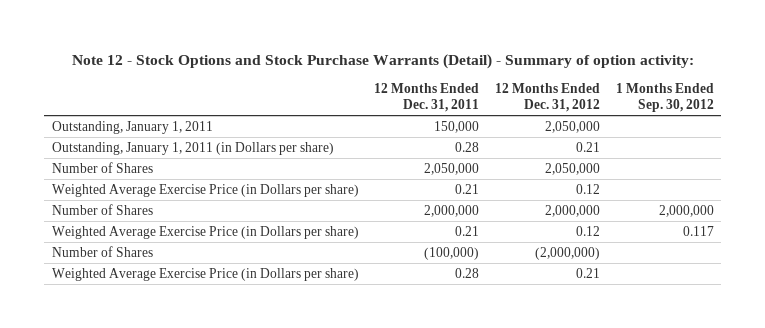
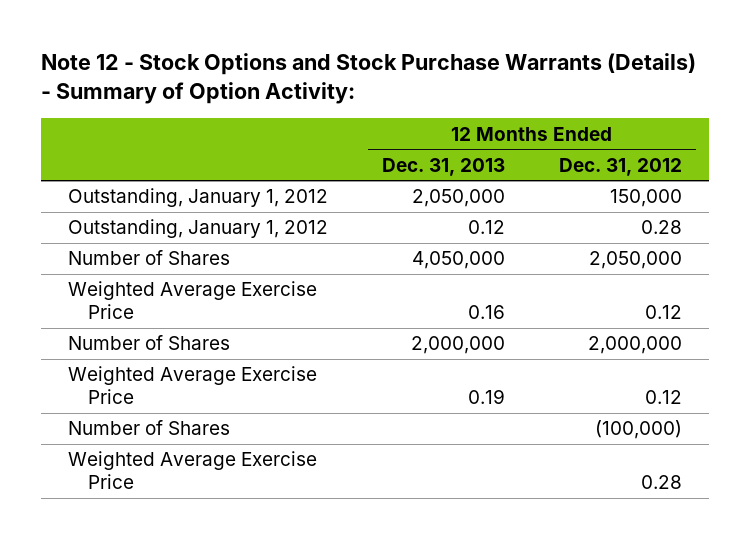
- Note 12 - Stock Options and Stock Purchase Warrants (Detail) - Summary of option activity:
+ Note 12 - Stock Options and Stock Purchase Warrants (Details) - Summary of Option Activity:
- | 12 Months Ended Dec. 31, 2011 | 12 Months Ended Dec. 31, 2012 | 1 Months Ended Sep. 30, 2012
+ | 12 Months Ended Dec. 31, 2013 | 12 Months Ended Dec. 31, 2012
- Outstanding, January 1, 2011 | 150,000 | 2,050,000 |
- Outstanding, January 1, 2011 (in Dollars per share) | 0.28 | 0.21 |
+ Outstanding, January 1, 2012 | 2,050,000 | 150,000
+ Outstanding, January 1, 2012 | 0.12 | 0.28
- Weighted Average Exercise Price (in Dollars per share) | 0.21 | 0.12 |
+ Weighted Average Exercise Price | 0.16 | 0.12
- Weighted Average Exercise Price (in Dollars per share) | 0.21 | 0.12 | 0.117
- Number of Shares | (100,000) | (2,000,000) |
- Weighted Average Exercise Price (in Dollars per share) | 0.28 | 0.21 |
+ Weighted Average Exercise Price | 0.19 | 0.12
+ Number of Shares | | (100,000)
+ Weighted Average Exercise Price | | 0.28

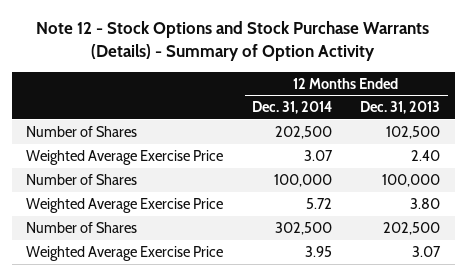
- Note 12 - Stock Options and Stock Purchase Warrants (Details) - Summary of Option Activity:
+ Note 12 - Stock Options and Stock Purchase Warrants (Details) - Summary of Option Activity
- | 12 Months Ended Dec. 31, 2013 | 12 Months Ended Dec. 31, 2012
+ | 12 Months Ended Dec. 31, 2014 | 12 Months Ended Dec. 31, 2013
- Outstanding, January 1, 2012 | 2,050,000 | 150,000
- Outstanding, January 1, 2012 | 0.12 | 0.28
- Number of Shares | 4,050,000 | 2,050,000
- Weighted Average Exercise Price | 0.16 | 0.12
- Number of Shares | 2,000,000 | 2,000,000
- Weighted Average Exercise Price | 0.19 | 0.12
- Number of Shares | | (100,000)
- Weighted Average Exercise Price | | 0.28
+ Number of Shares | 202,500 | 102,500
+ Weighted Average Exercise Price | 3.07 | 2.40
+ Number of Shares | 100,000 | 100,000
+ Weighted Average Exercise Price | 5.72 | 3.80
+ Number of Shares | 302,500 | 202,500
+ Weighted Average Exercise Price | 3.95 | 3.07

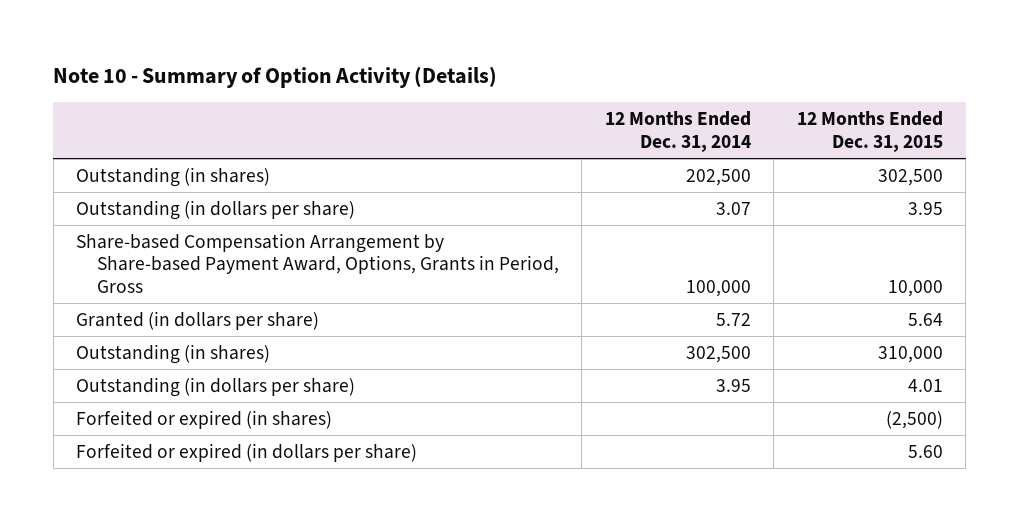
- Note 12 - Stock Options and Stock Purchase Warrants (Details) - Summary of Option Activity
+ Note 10 - Summary of Option Activity (Details)
- | 12 Months Ended Dec. 31, 2014 | 12 Months Ended Dec. 31, 2013
+ | 12 Months Ended Dec. 31, 2014 | 12 Months Ended Dec. 31, 2015
- Number of Shares | 202,500 | 102,500
- Weighted Average Exercise Price | 3.07 | 2.40
- Number of Shares | 100,000 | 100,000
- Weighted Average Exercise Price | 5.72 | 3.80
- Number of Shares | 302,500 | 202,500
- Weighted Average Exercise Price | 3.95 | 3.07
+ Outstanding (in shares) | 202,500 | 302,500
+ Outstanding (in dollars per share) | 3.07 | 3.95
+ Share-based Compensation Arrangement by Share-based Payment Award, Options, Grants in Period, Gross | 100,000 | 10,000
+ Granted (in dollars per share) | 5.72 | 5.64
+ Outstanding (in shares) | 302,500 | 310,000
+ Outstanding (in dollars per share) | 3.95 | 4.01
+ Forfeited or expired (in shares) | | (2,500)
+ Forfeited or expired (in dollars per share) | | 5.60

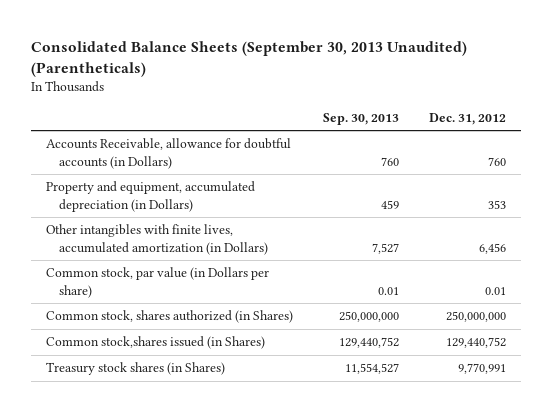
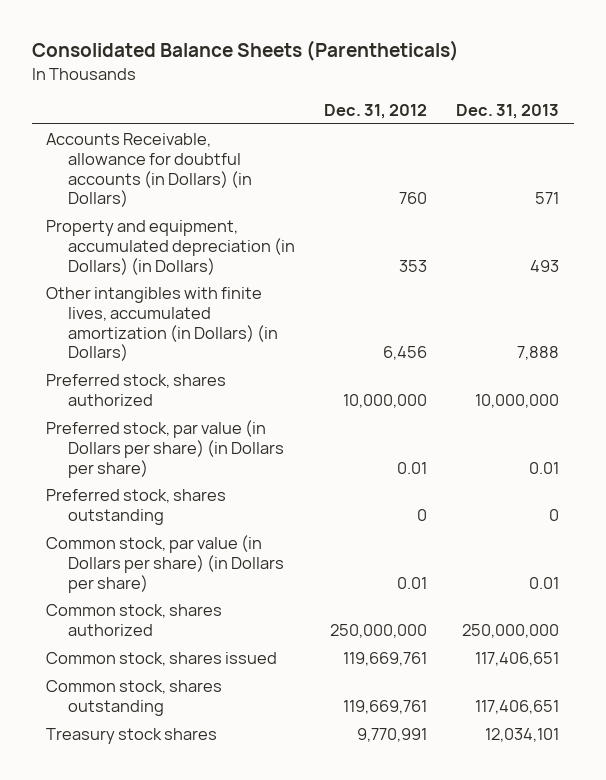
- Consolidated Balance Sheets (September 30, 2013 Unaudited) (Parentheticals)
+ Consolidated Balance Sheets (Parentheticals)
- | Sep. 30, 2013 | Dec. 31, 2012
+ | Dec. 31, 2012 | Dec. 31, 2013
- Accounts Receivable, allowance for doubtful accounts (in Dollars) | 760 | 760
- Property and equipment, accumulated depreciation (in Dollars) | 459 | 353
- Other intangibles with finite lives, accumulated amortization (in Dollars) | 7,527 | 6,456
- Common stock, par value (in Dollars per share) | 0.01 | 0.01
- Common stock, shares authorized (in Shares) | 250,000,000 | 250,000,000
- Common stock,shares issued (in Shares) | 129,440,752 | 129,440,752
- Treasury stock shares (in Shares) | 11,554,527 | 9,770,991
+ Accounts Receivable, allowance for doubtful accounts (in Dollars) (in Dollars) | 760 | 571
+ Property and equipment, accumulated depreciation (in Dollars) (in Dollars) | 353 | 493
+ Other intangibles with finite lives, accumulated amortization (in Dollars) (in Dollars) | 6,456 | 7,888
+ Preferred stock, shares authorized | 10,000,000 | 10,000,000
+ Preferred stock, par value (in Dollars per share) (in Dollars per share) | 0.01 | 0.01
+ Preferred stock, shares outstanding | 0 | 0
+ Common stock, par value (in Dollars per share) (in Dollars per share) | 0.01 | 0.01
+ Common stock, shares authorized | 250,000,000 | 250,000,000
+ Common stock, shares issued | 119,669,761 | 117,406,651
+ Common stock, shares outstanding | 119,669,761 | 117,406,651
+ Treasury stock shares | 9,770,991 | 12,034,101

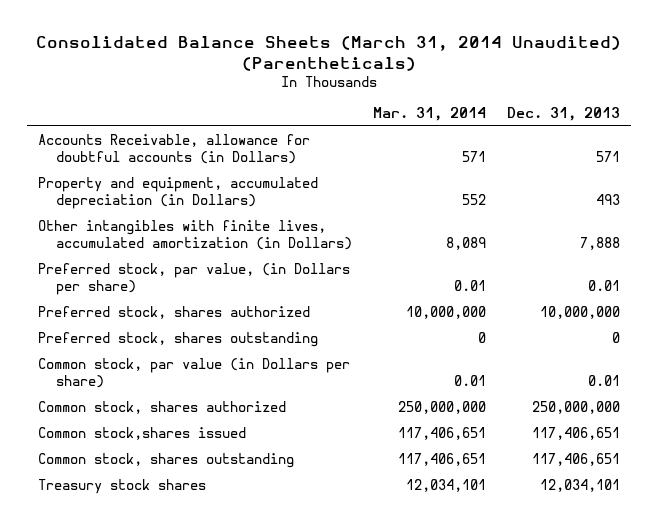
- Consolidated Balance Sheets (Parentheticals)
+ Consolidated Balance Sheets (March 31, 2014 Unaudited) (Parentheticals)
- | Dec. 31, 2012 | Dec. 31, 2013
+ | Mar. 31, 2014 | Dec. 31, 2013
- Accounts Receivable, allowance for doubtful accounts (in Dollars) (in Dollars) | 760 | 571
- Property and equipment, accumulated depreciation (in Dollars) (in Dollars) | 353 | 493
- Other intangibles with finite lives, accumulated amortization (in Dollars) (in Dollars) | 6,456 | 7,888
+ Accounts Receivable, allowance for doubtful accounts (in Dollars) | 571 | 571
+ Property and equipment, accumulated depreciation (in Dollars) | 552 | 493
+ Other intangibles with finite lives, accumulated amortization (in Dollars) | 8,089 | 7,888
+ Preferred stock, par value, (in Dollars per share) | 0.01 | 0.01
- Preferred stock, par value (in Dollars per share) (in Dollars per share) | 0.01 | 0.01
- Common stock, par value (in Dollars per share) (in Dollars per share) | 0.01 | 0.01
+ Common stock, par value (in Dollars per share) | 0.01 | 0.01
- Common stock, shares issued | 119,669,761 | 117,406,651
+ Common stock,shares issued | 117,406,651 | 117,406,651

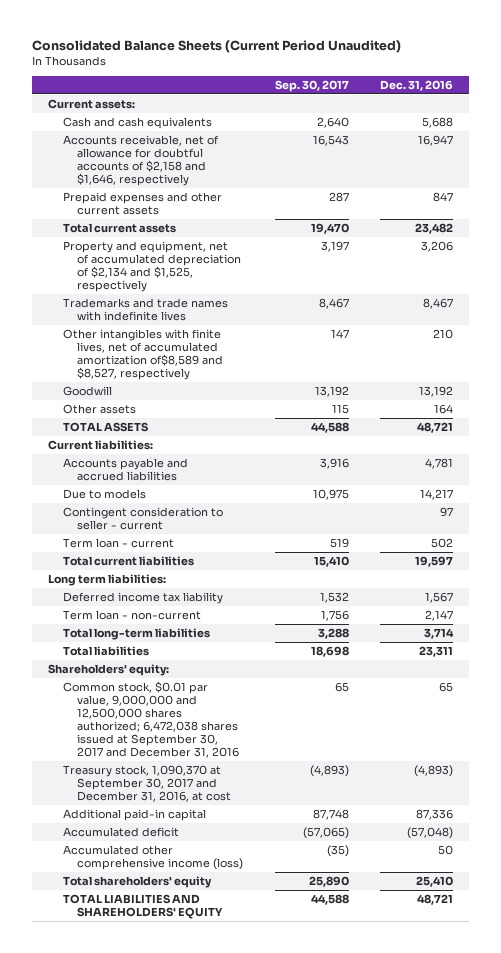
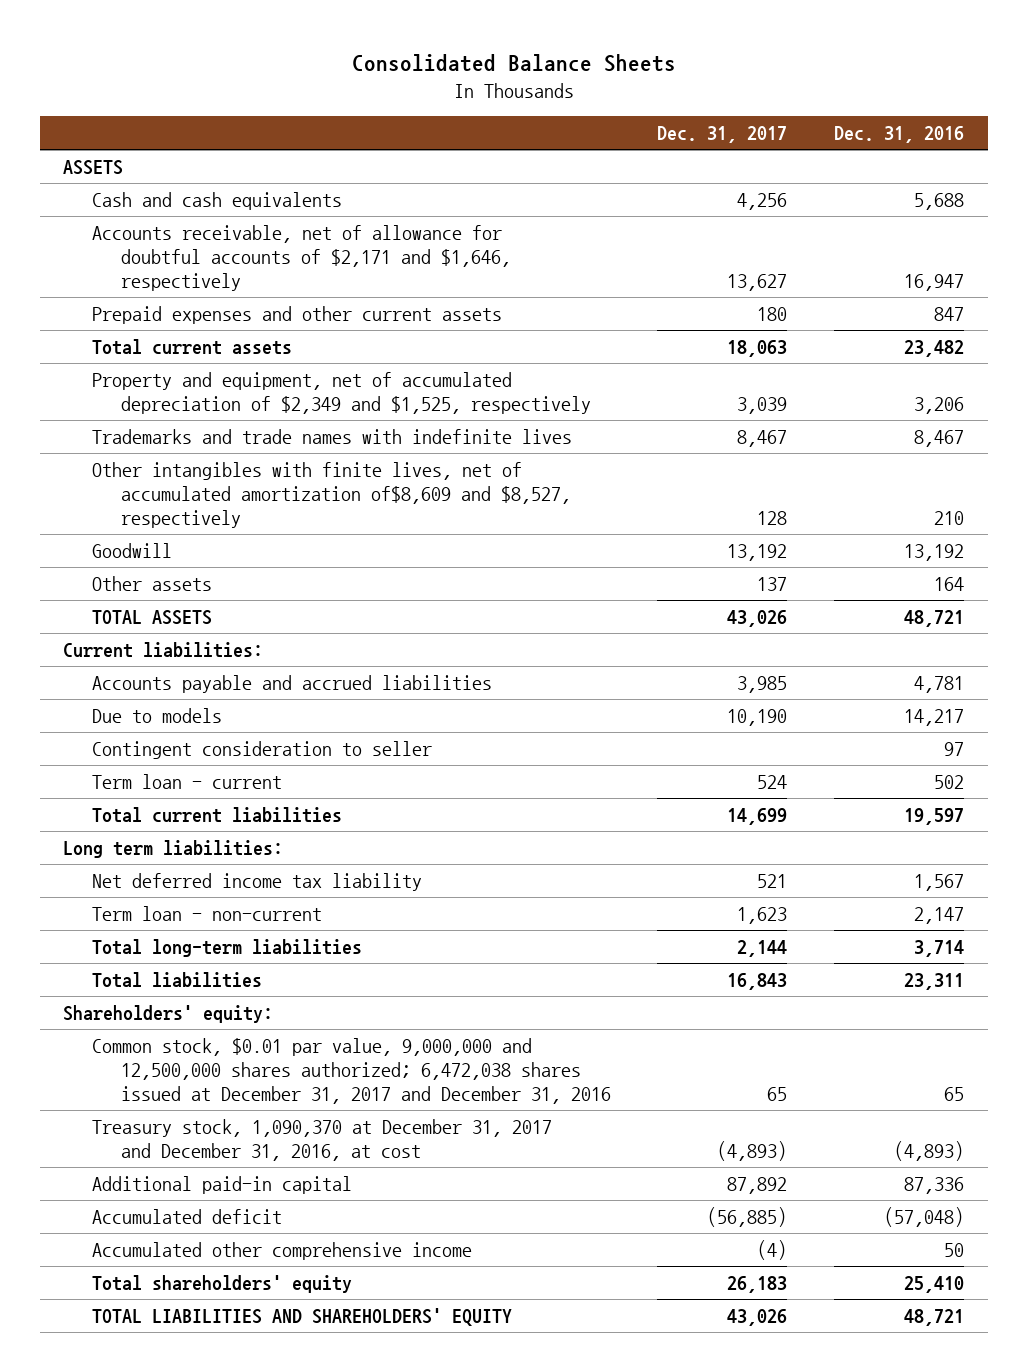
- Consolidated Balance Sheets (Current Period Unaudited)
+ Consolidated Balance Sheets
- | Sep. 30, 2017 | Dec. 31, 2016
+ | Dec. 31, 2017 | Dec. 31, 2016
- Current assets:
+ ASSETS
- Accounts receivable, net of allowance for doubtful accounts of $2,158 and $1,646, respectively | 16,543 | 16,947
+ Accounts receivable, net of allowance for doubtful accounts of $2,171 and $1,646, respectively | 13,627 | 16,947
- Property and equipment, net of accumulated depreciation of $2,134 and $1,525, respectively | 3,197 | 3,206
+ Property and equipment, net of accumulated depreciation of $2,349 and $1,525, respectively | 3,039 | 3,206
- Other intangibles with finite lives, net of accumulated amortization of$8,589 and $8,527, respectively | 147 | 210
+ Other intangibles with finite lives, net of accumulated amortization of$8,609 and $8,527, respectively | 128 | 210
- Contingent consideration to seller - current | | 97
+ Contingent consideration to seller | | 97
- Deferred income tax liability | 1,532 | 1,567
+ Net deferred income tax liability | 521 | 1,567
- Common stock, $0.01 par value, 9,000,000 and 12,500,000 shares authorized; 6,472,038 shares issued at September 30, 2017 and December 31, 2016 | 65 | 65
- Treasury stock, 1,090,370 at September 30, 2017 and December 31, 2016, at cost | (4,893) | (4,893)
+ Common stock, $0.01 par value, 9,000,000 and 12,500,000 shares authorized; 6,472,038 shares issued at December 31, 2017 and December 31, 2016 | 65 | 65
+ Treasury stock, 1,090,370 at December 31, 2017 and December 31, 2016, at cost | (4,893) | (4,893)
- Accumulated other comprehensive income (loss) | (35) | 50
+ Accumulated other comprehensive income | (4) | 50

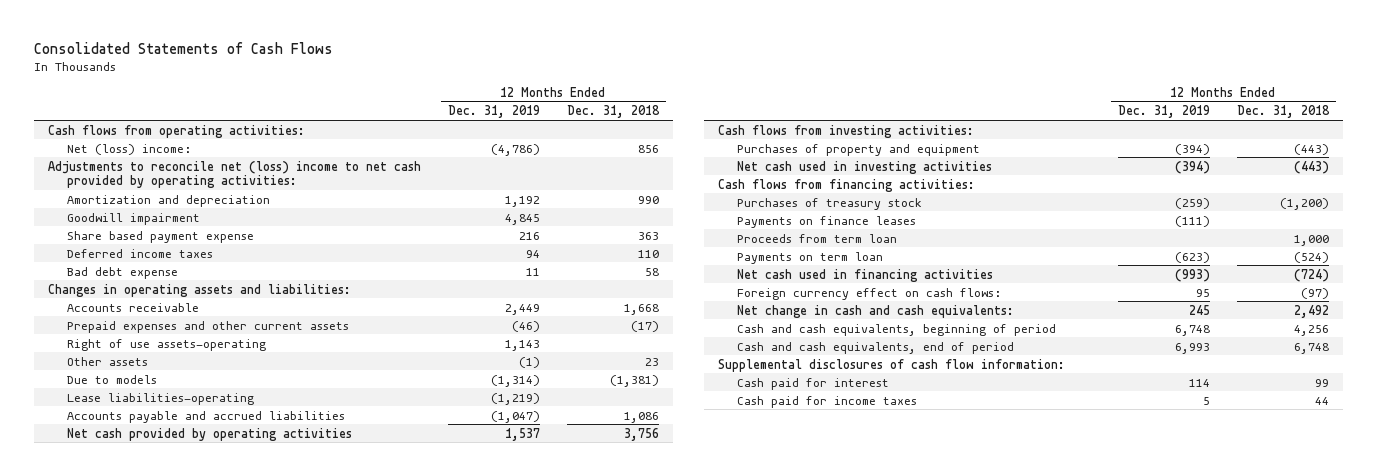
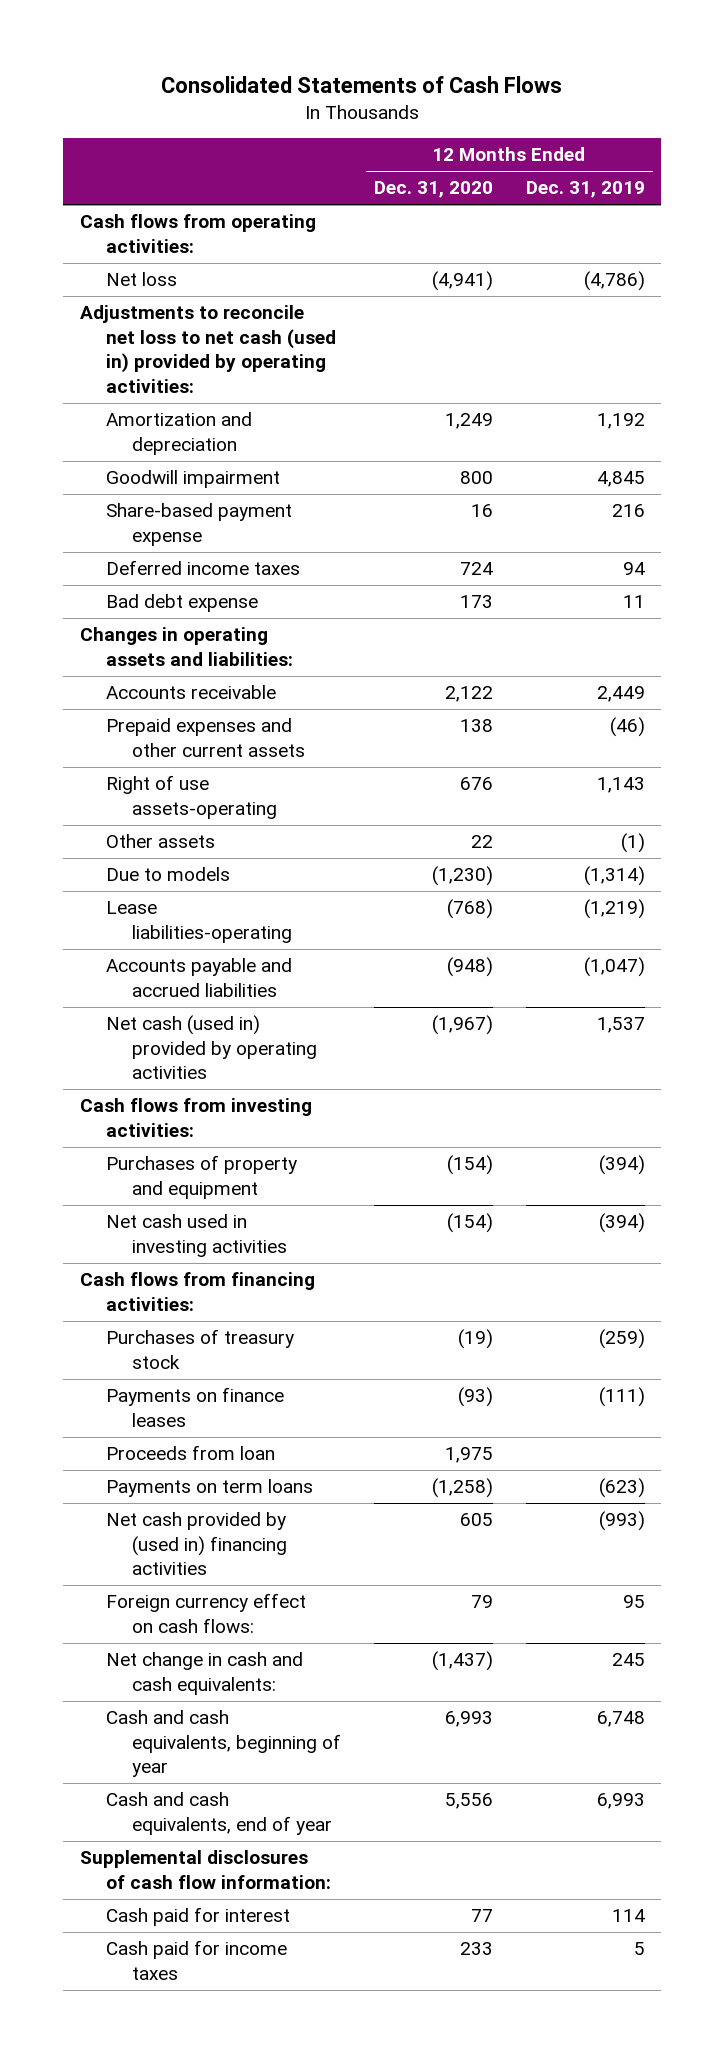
- | 12 Months Ended Dec. 31, 2019 | 12 Months Ended Dec. 31, 2018
+ | 12 Months Ended Dec. 31, 2020 | 12 Months Ended Dec. 31, 2019
- Net (loss) income: | (4,786) | 856
- Adjustments to reconcile net (loss) income to net cash provided by operating activities:
+ Net loss | (4,941) | (4,786)
+ Adjustments to reconcile net loss to net cash (used in) provided by operating activities:
- Share based payment expense | 216 | 363
+ Share-based payment expense | 16 | 216
- Net cash provided by operating activities | 1,537 | 3,756
+ Net cash (used in) provided by operating activities | (1,967) | 1,537
- Proceeds from term loan | | 1,000
- Payments on term loan | (623) | (524)
- Net cash used in financing activities | (993) | (724)
+ Proceeds from loan | 1,975 |
+ Payments on term loans | (1,258) | (623)
+ Net cash provided by (used in) financing activities | 605 | (993)
- Cash and cash equivalents, beginning of period | 6,748 | 4,256
- Cash and cash equivalents, end of period | 6,993 | 6,748
+ Cash and cash equivalents, beginning of year | 6,993 | 6,748
+ Cash and cash equivalents, end of year | 5,556 | 6,993

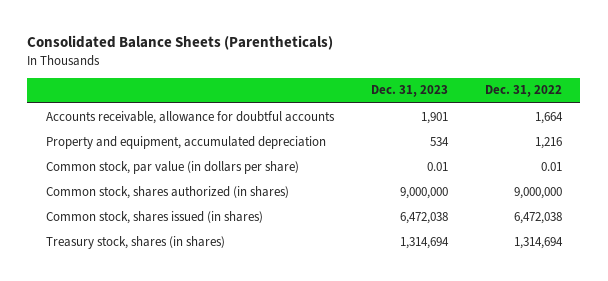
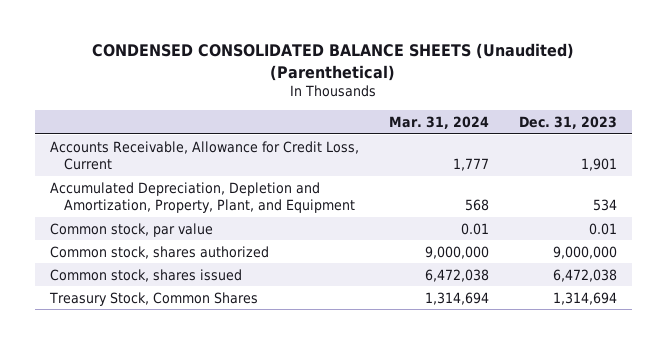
- Consolidated Balance Sheets (Parentheticals)
+ CONDENSED CONSOLIDATED BALANCE SHEETS (Unaudited) (Parenthetical)
- | Dec. 31, 2023 | Dec. 31, 2022
+ | Mar. 31, 2024 | Dec. 31, 2023
- Accounts receivable, allowance for doubtful accounts | 1,901 | 1,664
- Property and equipment, accumulated depreciation | 534 | 1,216
- Common stock, par value (in dollars per share) | 0.01 | 0.01
- Common stock, shares authorized (in shares) | 9,000,000 | 9,000,000
- Common stock, shares issued (in shares) | 6,472,038 | 6,472,038
- Treasury stock, shares (in shares) | 1,314,694 | 1,314,694
+ Accounts Receivable, Allowance for Credit Loss, Current | 1,777 | 1,901
+ Accumulated Depreciation, Depletion and Amortization, Property, Plant, and Equipment | 568 | 534
+ Common stock, par value | 0.01 | 0.01
+ Common stock, shares authorized | 9,000,000 | 9,000,000
+ Common stock, shares issued | 6,472,038 | 6,472,038
+ Treasury Stock, Common Shares | 1,314,694 | 1,314,694

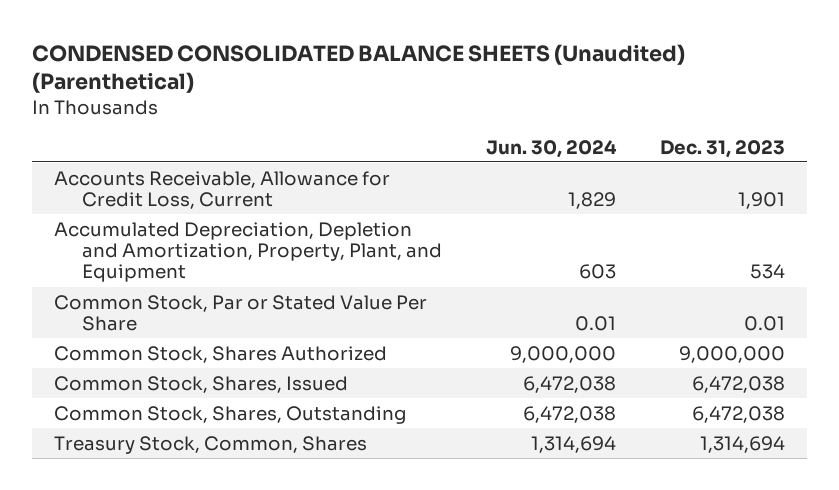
- | Mar. 31, 2024 | Dec. 31, 2023
+ | Jun. 30, 2024 | Dec. 31, 2023
- Common stock, par value | 0.01 | 0.01
- Common stock, shares authorized | 9,000,000 | 9,000,000
- Common stock, shares issued | 6,472,038 | 6,472,038
- Treasury Stock, Common Shares | 1,314,694 | 1,314,694
+ Common Stock, Par or Stated Value Per Share | 0.01 | 0.01
+ Common Stock, Shares Authorized | 9,000,000 | 9,000,000
+ Common Stock, Shares, Issued | 6,472,038 | 6,472,038
+ Common Stock, Shares, Outstanding | 6,472,038 | 6,472,038
+ Treasury Stock, Common, Shares | 1,314,694 | 1,314,694

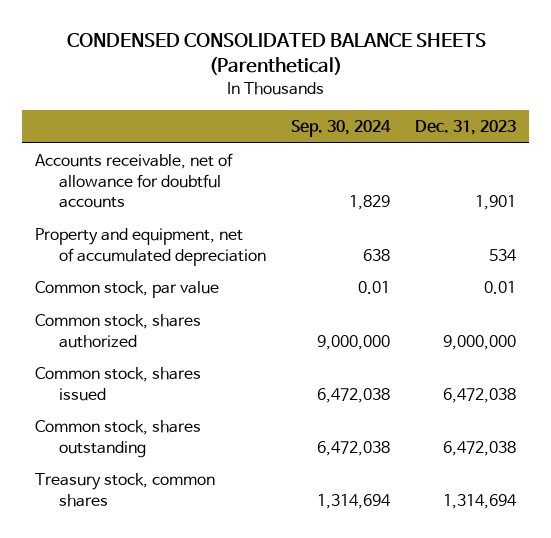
- CONDENSED CONSOLIDATED BALANCE SHEETS (Unaudited) (Parenthetical)
+ CONDENSED CONSOLIDATED BALANCE SHEETS (Parenthetical)
- | Jun. 30, 2024 | Dec. 31, 2023
+ | Sep. 30, 2024 | Dec. 31, 2023
- Accounts Receivable, Allowance for Credit Loss, Current | 1,829 | 1,901
- Accumulated Depreciation, Depletion and Amortization, Property, Plant, and Equipment | 603 | 534
- Common Stock, Par or Stated Value Per Share | 0.01 | 0.01
- Common Stock, Shares Authorized | 9,000,000 | 9,000,000
- Common Stock, Shares, Issued | 6,472,038 | 6,472,038
- Common Stock, Shares, Outstanding | 6,472,038 | 6,472,038
- Treasury Stock, Common, Shares | 1,314,694 | 1,314,694
+ Accounts receivable, net of allowance for doubtful accounts | 1,829 | 1,901
+ Property and equipment, net of accumulated depreciation | 638 | 534
+ Common stock, par value | 0.01 | 0.01
+ Common stock, shares authorized | 9,000,000 | 9,000,000
+ Common stock, shares issued | 6,472,038 | 6,472,038
+ Common stock, shares outstanding | 6,472,038 | 6,472,038
+ Treasury stock, common shares | 1,314,694 | 1,314,694

